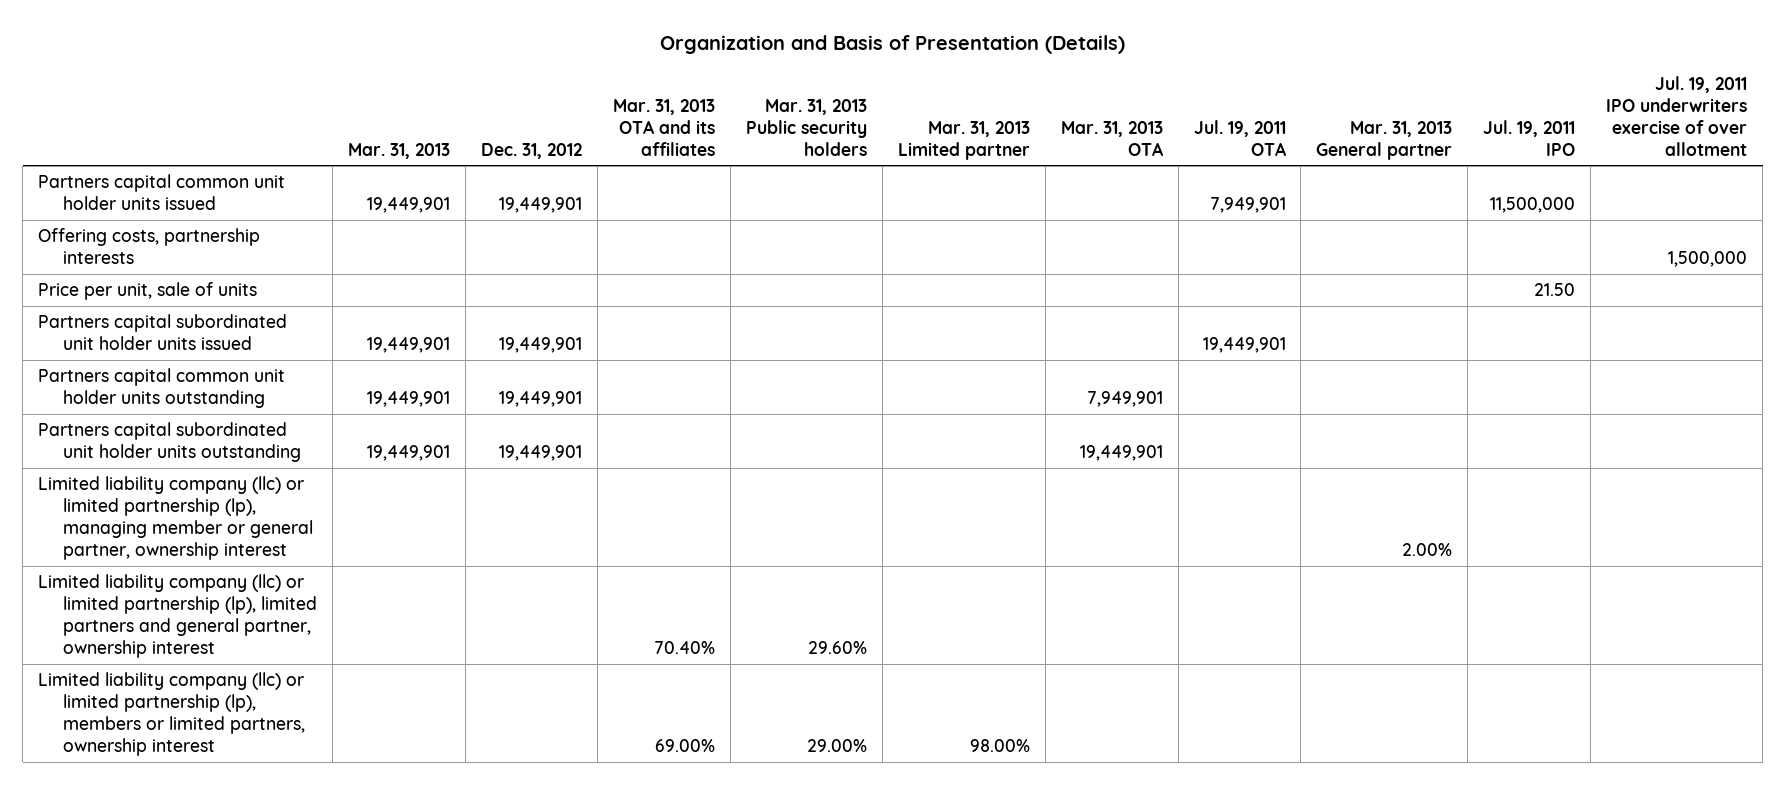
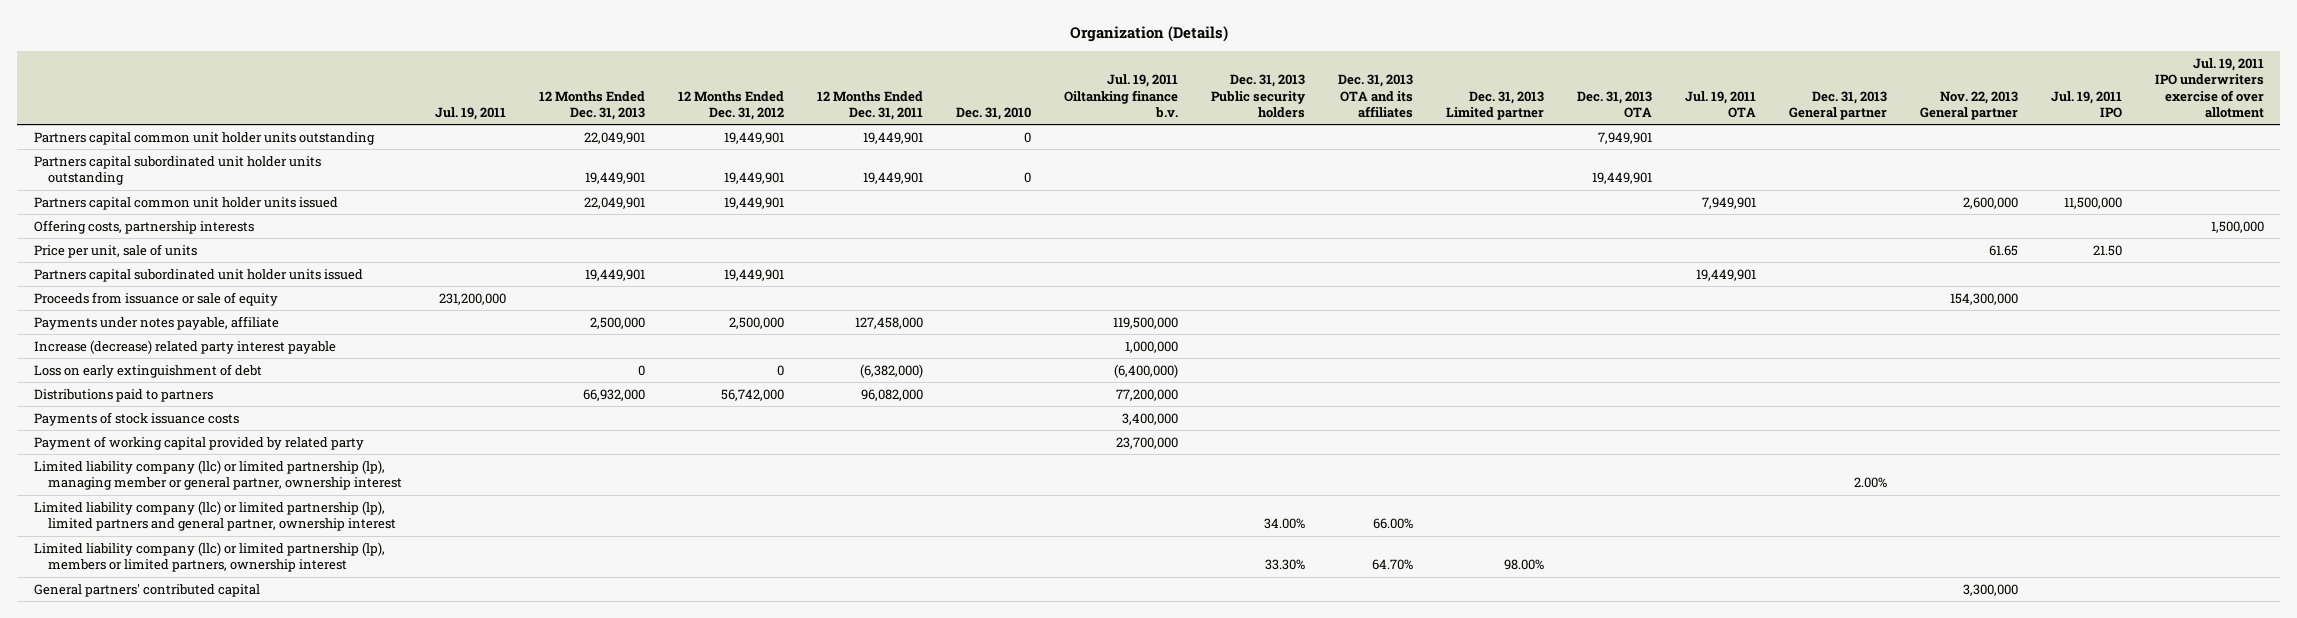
- Organization and Basis of Presentation (Details)
+ Organization (Details)
- | Mar. 31, 2013 | Dec. 31, 2012 | Mar. 31, 2013 OTA and its affiliates | Mar. 31, 2013 Public security holders | Mar. 31, 2013 Limited partner | Mar. 31, 2013 OTA | Jul. 19, 2011 OTA | Mar. 31, 2013 General partner | Jul. 19, 2011 IPO | Jul. 19, 2011 IPO underwriters exercise of over allotment
+ | Jul. 19, 2011 | 12 Months Ended Dec. 31, 2013 | 12 Months Ended Dec. 31, 2012 | 12 Months Ended Dec. 31, 2011 | Dec. 31, 2010 | Jul. 19, 2011 Oiltanking finance b.v. | Dec. 31, 2013 Public security holders | Dec. 31, 2013 OTA and its affiliates | Dec. 31, 2013 Limited partner | Dec. 31, 2013 OTA | Jul. 19, 2011 OTA | Dec. 31, 2013 General partner | Nov. 22, 2013 General partner | Jul. 19, 2011 IPO | Jul. 19, 2011 IPO underwriters exercise of over allotment
moved up: Partners capital common unit holder units outstanding | | 22,049,901 | 19,449,901 | 19,449,901 | 0 | | | | | 7,949,901 | | | | |
moved up: Partners capital subordinated unit holder units outstanding | | 19,449,901 | 19,449,901 | 19,449,901 | 0 | | | | | 19,449,901 | | | | |
+ Proceeds from issuance or sale of equity | 231,200,000 | | | | | | | | | | | | 154,300,000 | |
+ Payments under notes payable, affiliate | | 2,500,000 | 2,500,000 | 127,458,000 | | 119,500,000 | | | | | | | | |
+ Increase (decrease) related party interest payable | | | | | | 1,000,000 | | | | | | | | |
+ Loss on early extinguishment of debt | | 0 | 0 | (6,382,000) | | (6,400,000) | | | | | | | | |
+ Distributions paid to partners | | 66,932,000 | 56,742,000 | 96,082,000 | | 77,200,000 | | | | | | | | |
+ Payments of stock issuance costs | | | | | | 3,400,000 | | | | | | | | |
+ Payment of working capital provided by related party | | | | | | 23,700,000 | | | | | | | | |
+ General partners' contributed capital | | | | | | | | | | | | | 3,300,000 | |

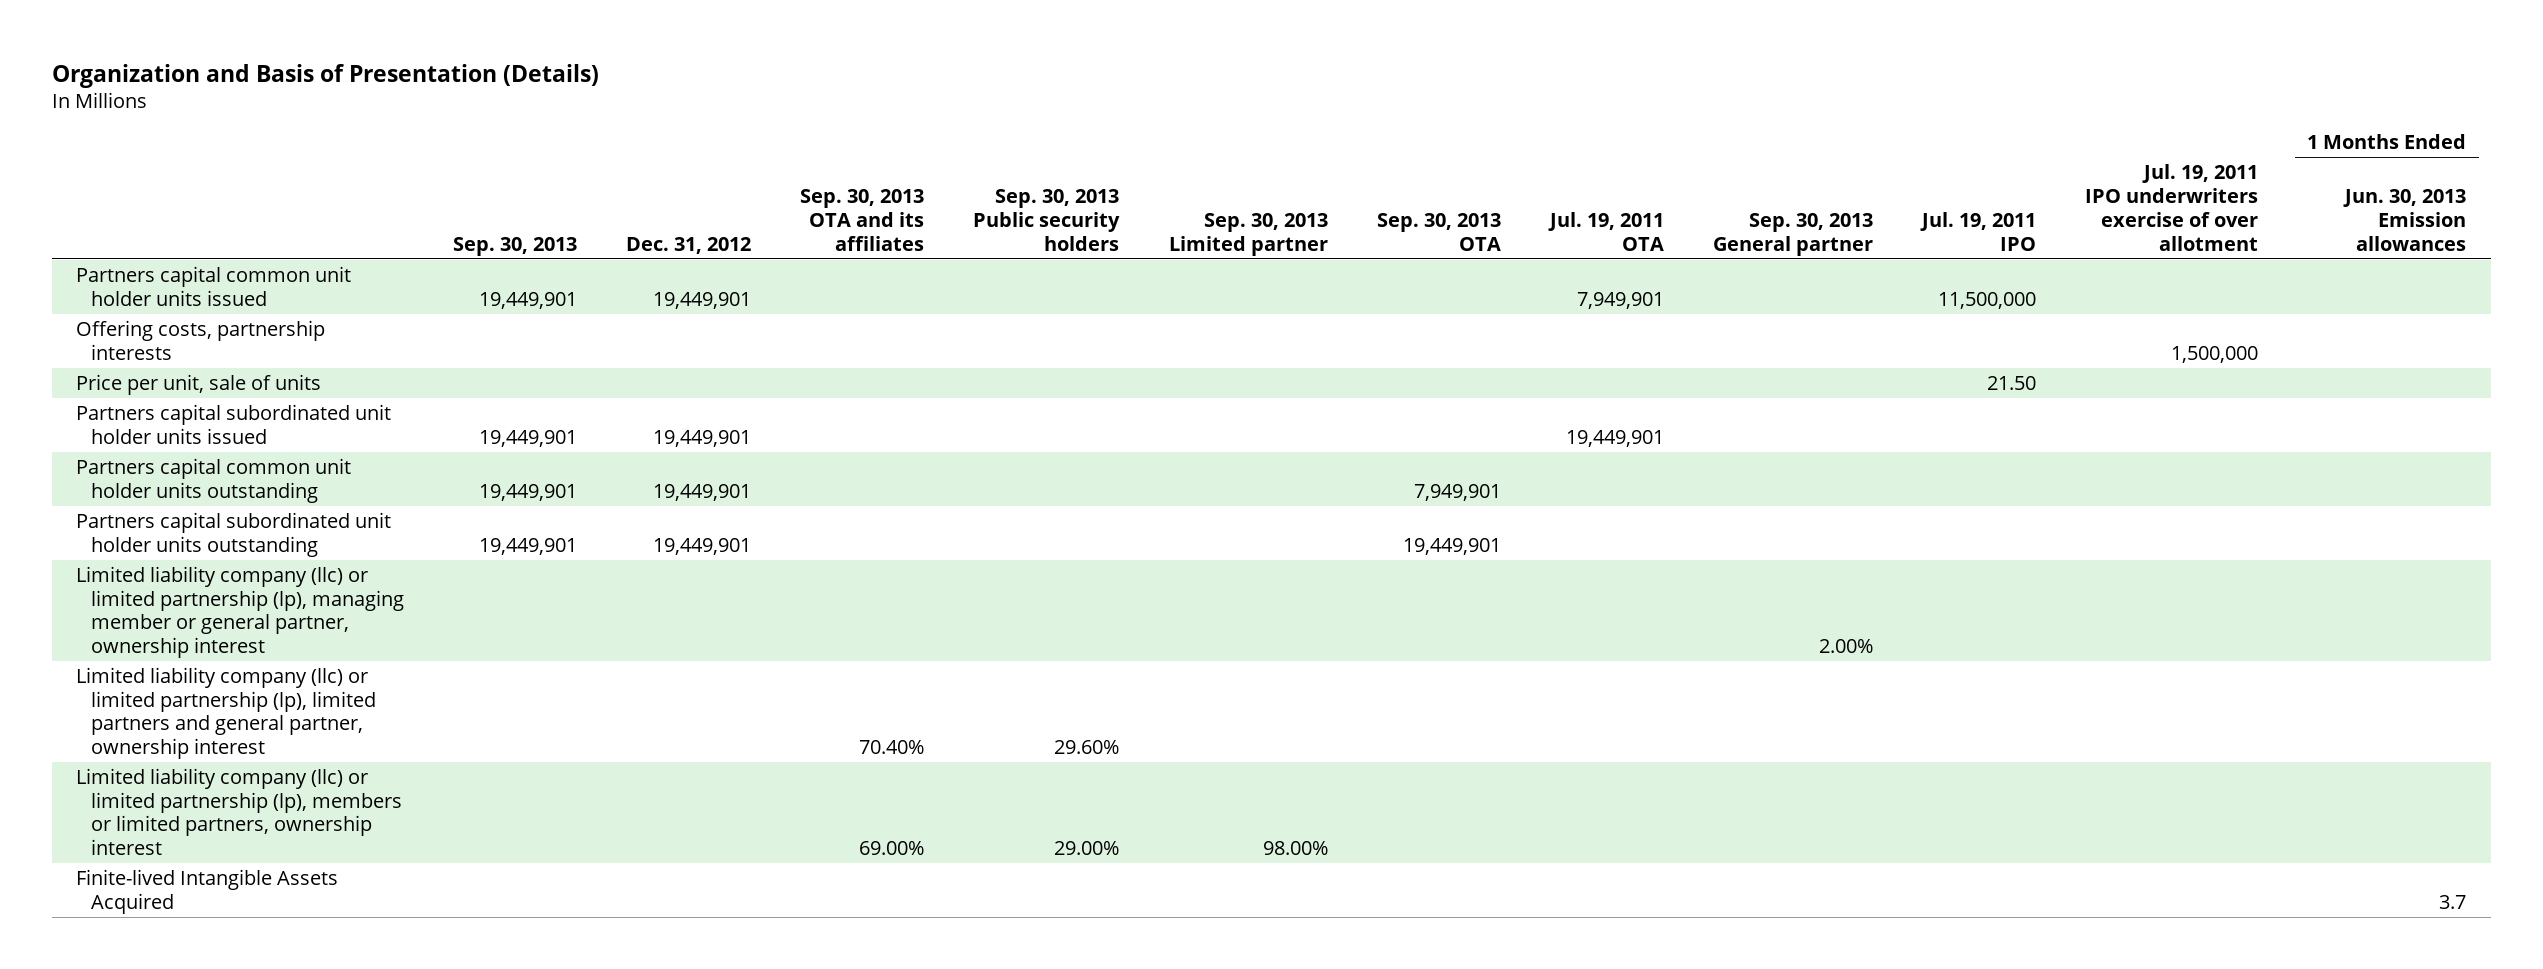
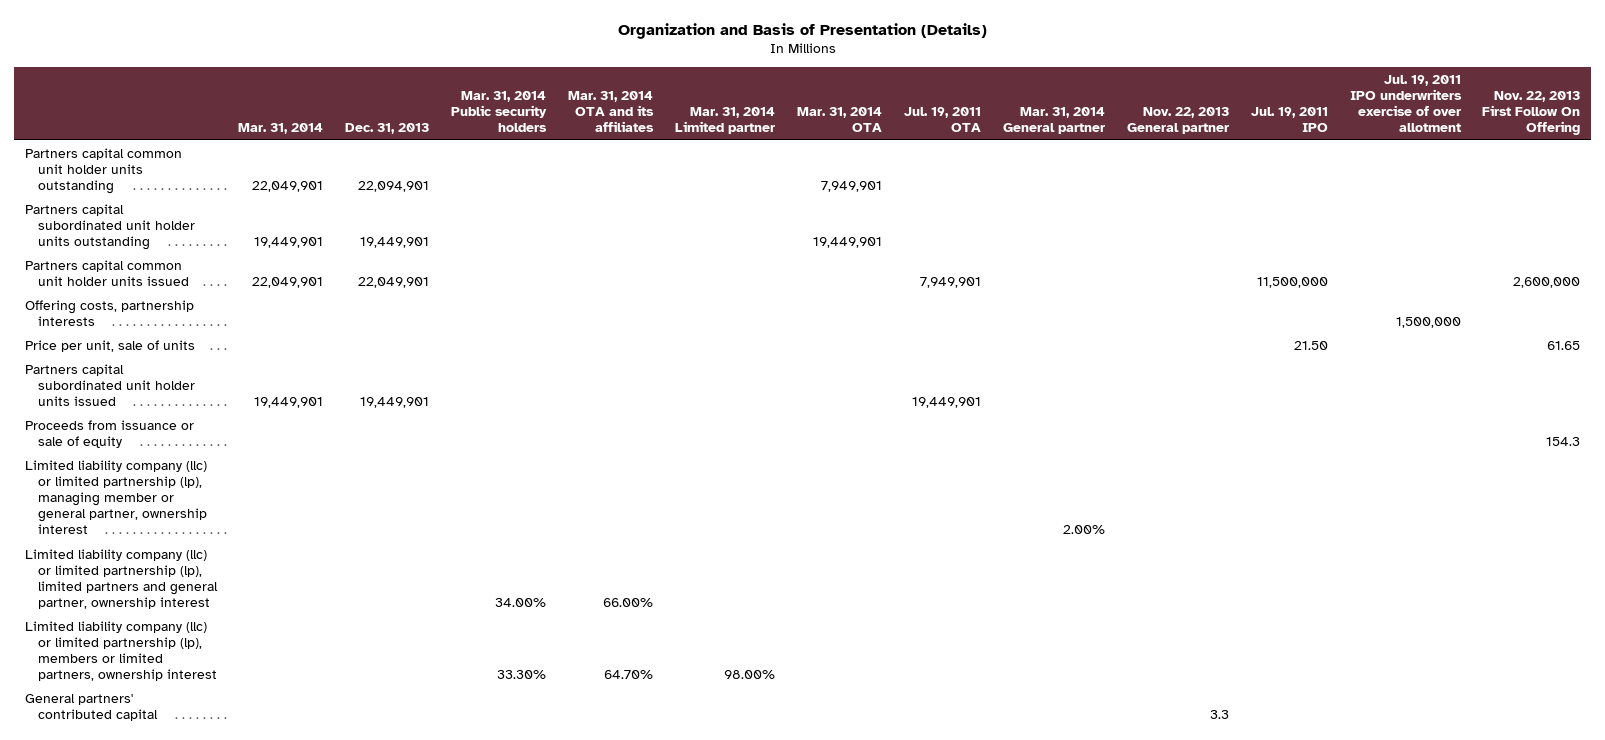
- | Sep. 30, 2013 | Dec. 31, 2012 | Sep. 30, 2013 OTA and its affiliates | Sep. 30, 2013 Public security holders | Sep. 30, 2013 Limited partner | Sep. 30, 2013 OTA | Jul. 19, 2011 OTA | Sep. 30, 2013 General partner | Jul. 19, 2011 IPO | Jul. 19, 2011 IPO underwriters exercise of over allotment | 1 Months Ended Jun. 30, 2013 Emission allowances
+ | Mar. 31, 2014 | Dec. 31, 2013 | Mar. 31, 2014 Public security holders | Mar. 31, 2014 OTA and its affiliates | Mar. 31, 2014 Limited partner | Mar. 31, 2014 OTA | Jul. 19, 2011 OTA | Mar. 31, 2014 General partner | Nov. 22, 2013 General partner | Jul. 19, 2011 IPO | Jul. 19, 2011 IPO underwriters exercise of over allotment | Nov. 22, 2013 First Follow On Offering
moved up: Partners capital common unit holder units outstanding | 22,049,901 | 22,094,901 | | | | 7,949,901 | | | | | |
moved up: Partners capital subordinated unit holder units outstanding | 19,449,901 | 19,449,901 | | | | 19,449,901 | | | | | |
+ Proceeds from issuance or sale of equity | | | | | | | | | | | | 154.3
- Finite-lived Intangible Assets Acquired | | | | | | | | | | | 3.7
+ General partners' contributed capital | | | | | | | | | 3.3 | | |

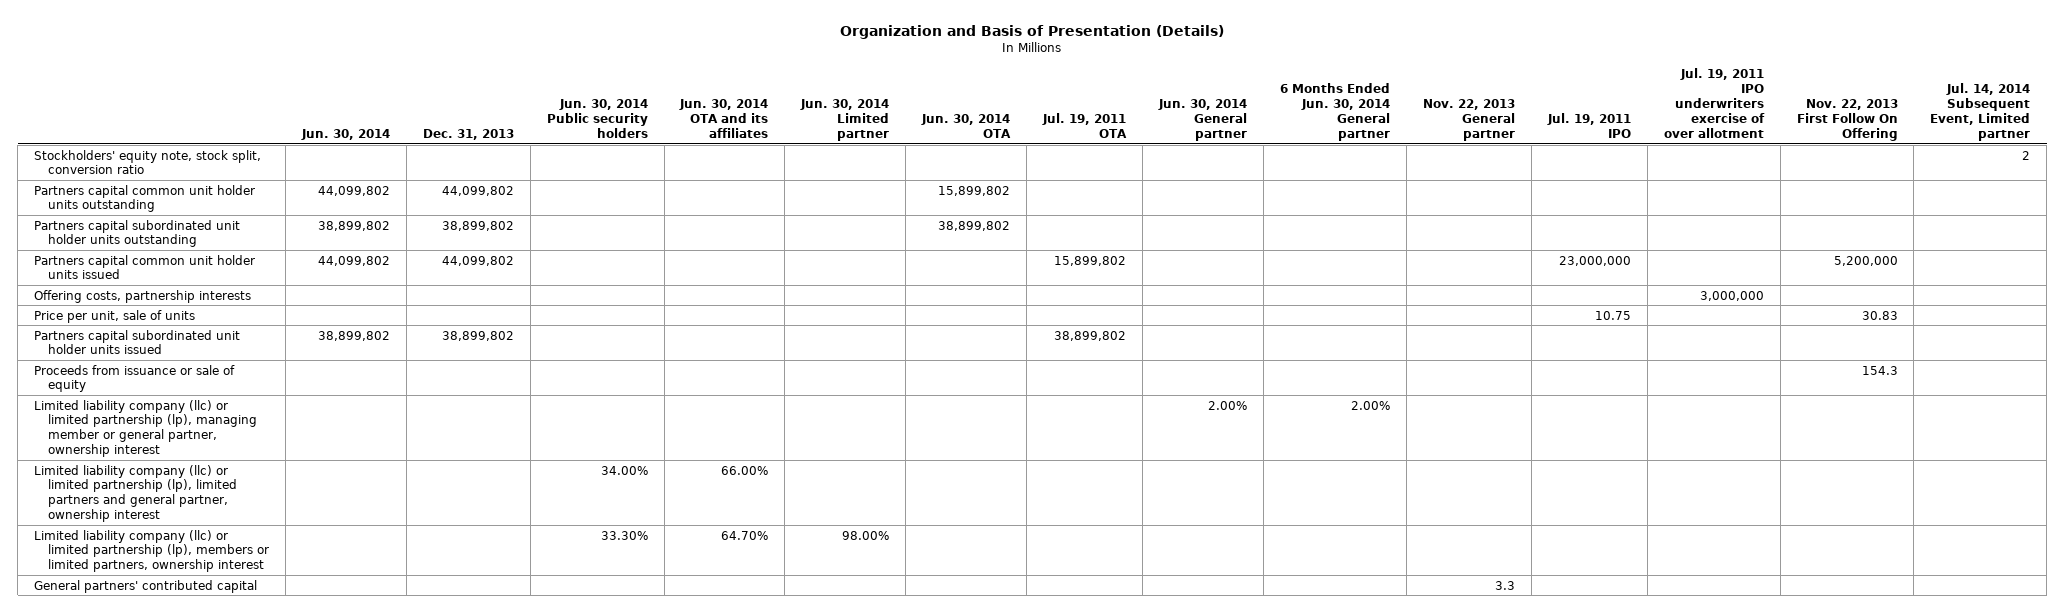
- | Mar. 31, 2014 | Dec. 31, 2013 | Mar. 31, 2014 Public security holders | Mar. 31, 2014 OTA and its affiliates | Mar. 31, 2014 Limited partner | Mar. 31, 2014 OTA | Jul. 19, 2011 OTA | Mar. 31, 2014 General partner | Nov. 22, 2013 General partner | Jul. 19, 2011 IPO | Jul. 19, 2011 IPO underwriters exercise of over allotment | Nov. 22, 2013 First Follow On Offering
+ | Jun. 30, 2014 | Dec. 31, 2013 | Jun. 30, 2014 Public security holders | Jun. 30, 2014 OTA and its affiliates | Jun. 30, 2014 Limited partner | Jun. 30, 2014 OTA | Jul. 19, 2011 OTA | Jun. 30, 2014 General partner | 6 Months Ended Jun. 30, 2014 General partner | Nov. 22, 2013 General partner | Jul. 19, 2011 IPO | Jul. 19, 2011 IPO underwriters exercise of over allotment | Nov. 22, 2013 First Follow On Offering | Jul. 14, 2014 Subsequent Event, Limited partner
- Partners capital common unit holder units outstanding | 22,049,901 | 22,094,901 | | | | 7,949,901 | | | | | |
- Partners capital subordinated unit holder units outstanding | 19,449,901 | 19,449,901 | | | | 19,449,901 | | | | | |
- Partners capital common unit holder units issued | 22,049,901 | 22,049,901 | | | | | 7,949,901 | | | 11,500,000 | | 2,600,000
- Offering costs, partnership interests | | | | | | | | | | | 1,500,000 |
- Price per unit, sale of units | | | | | | | | | | 21.50 | | 61.65
- Partners capital subordinated unit holder units issued | 19,449,901 | 19,449,901 | | | | | 19,449,901 | | | | |
+ Stockholders' equity note, stock split, conversion ratio | | | | | | | | | | | | | | 2
+ Partners capital common unit holder units outstanding | 44,099,802 | 44,099,802 | | | | 15,899,802 | | | | | | | |
+ Partners capital subordinated unit holder units outstanding | 38,899,802 | 38,899,802 | | | | 38,899,802 | | | | | | | |
+ Partners capital common unit holder units issued | 44,099,802 | 44,099,802 | | | | | 15,899,802 | | | | 23,000,000 | | 5,200,000 |
+ Offering costs, partnership interests | | | | | | | | | | | | 3,000,000 | |
+ Price per unit, sale of units | | | | | | | | | | | 10.75 | | 30.83 |
+ Partners capital subordinated unit holder units issued | 38,899,802 | 38,899,802 | | | | | 38,899,802 | | | | | | |

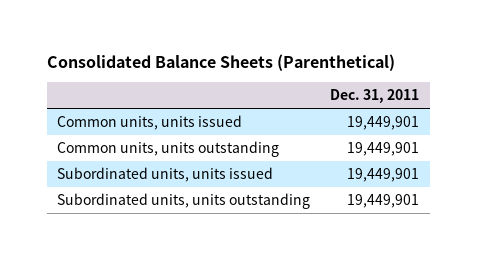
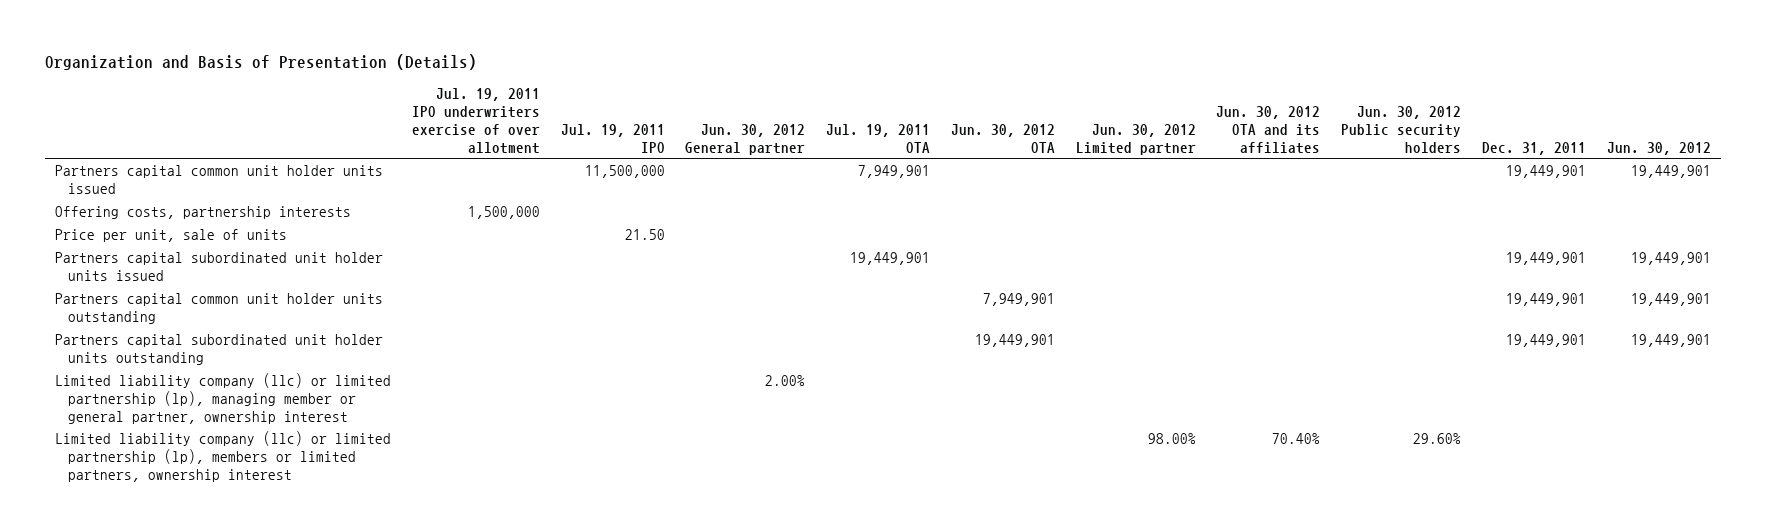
- Consolidated Balance Sheets (Parenthetical)
+ Organization and Basis of Presentation (Details)
- | Dec. 31, 2011
+ | Jul. 19, 2011 IPO underwriters exercise of over allotment | Jul. 19, 2011 IPO | Jun. 30, 2012 General partner | Jul. 19, 2011 OTA | Jun. 30, 2012 OTA | Jun. 30, 2012 Limited partner | Jun. 30, 2012 OTA and its affiliates | Jun. 30, 2012 Public security holders | Dec. 31, 2011 | Jun. 30, 2012
- Common units, units issued | 19,449,901
- Common units, units outstanding | 19,449,901
- Subordinated units, units issued | 19,449,901
- Subordinated units, units outstanding | 19,449,901
+ Partners capital common unit holder units issued | | 11,500,000 | | 7,949,901 | | | | | 19,449,901 | 19,449,901
+ Offering costs, partnership interests | 1,500,000 | | | | | | | | |
+ Price per unit, sale of units | | 21.50 | | | | | | | |
+ Partners capital subordinated unit holder units issued | | | | 19,449,901 | | | | | 19,449,901 | 19,449,901
+ Partners capital common unit holder units outstanding | | | | | 7,949,901 | | | | 19,449,901 | 19,449,901
+ Partners capital subordinated unit holder units outstanding | | | | | 19,449,901 | | | | 19,449,901 | 19,449,901
+ Limited liability company (llc) or limited partnership (lp), managing member or general partner, ownership interest | | | 2.00% | | | | | | |
+ Limited liability company (llc) or limited partnership (lp), members or limited partners, ownership interest | | | | | | 98.00% | 70.40% | 29.60% | |

